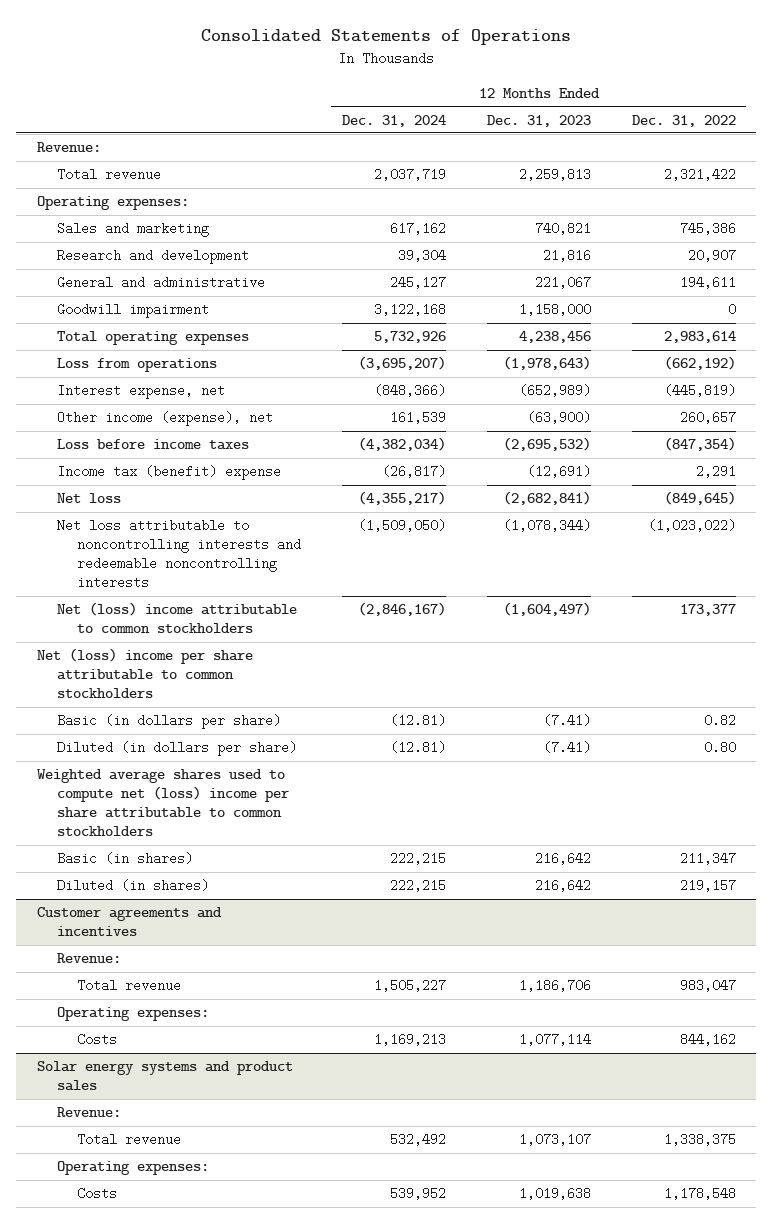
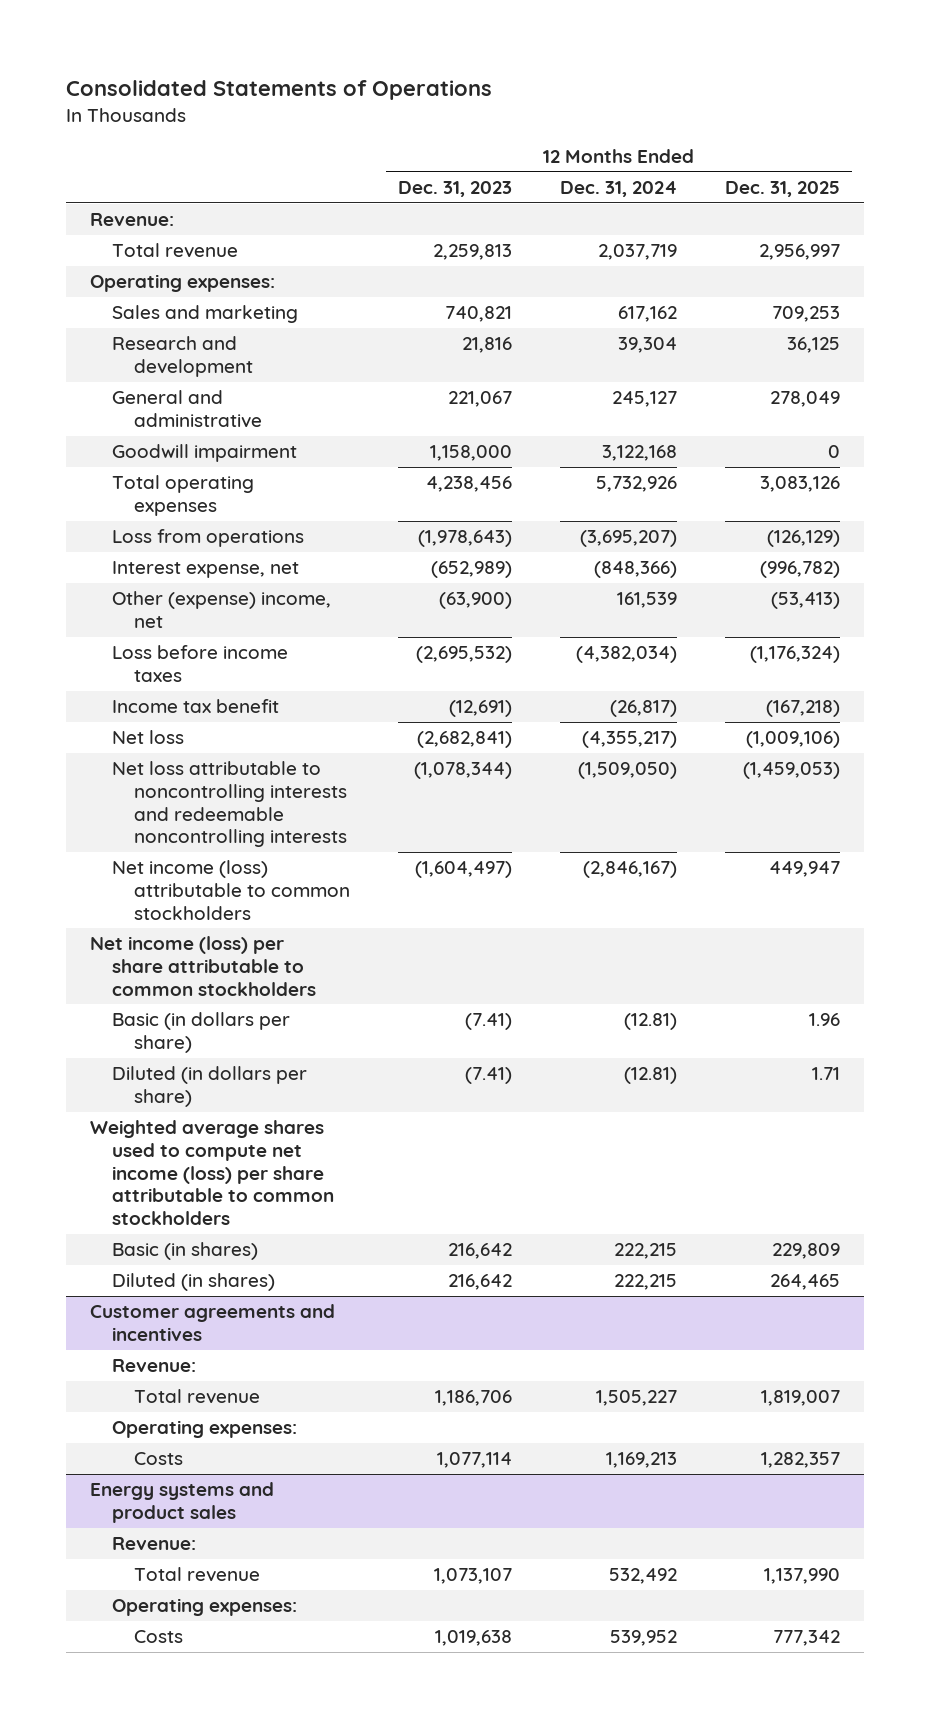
- | 12 Months Ended Dec. 31, 2024 | 12 Months Ended Dec. 31, 2023 | 12 Months Ended Dec. 31, 2022
+ | 12 Months Ended Dec. 31, 2023 | 12 Months Ended Dec. 31, 2024 | 12 Months Ended Dec. 31, 2025
- Other income (expense), net | 161,539 | (63,900) | 260,657
+ Other (expense) income, net | (63,900) | 161,539 | (53,413)
- Income tax (benefit) expense | (26,817) | (12,691) | 2,291
+ Income tax benefit | (12,691) | (26,817) | (167,218)
- Net (loss) income attributable to common stockholders | (2,846,167) | (1,604,497) | 173,377
- Net (loss) income per share attributable to common stockholders
+ Net income (loss) attributable to common stockholders | (1,604,497) | (2,846,167) | 449,947
+ Net income (loss) per share attributable to common stockholders
- Weighted average shares used to compute net (loss) income per share attributable to common stockholders
+ Weighted average shares used to compute net income (loss) per share attributable to common stockholders
- Solar energy systems and product sales
+ Energy systems and product sales

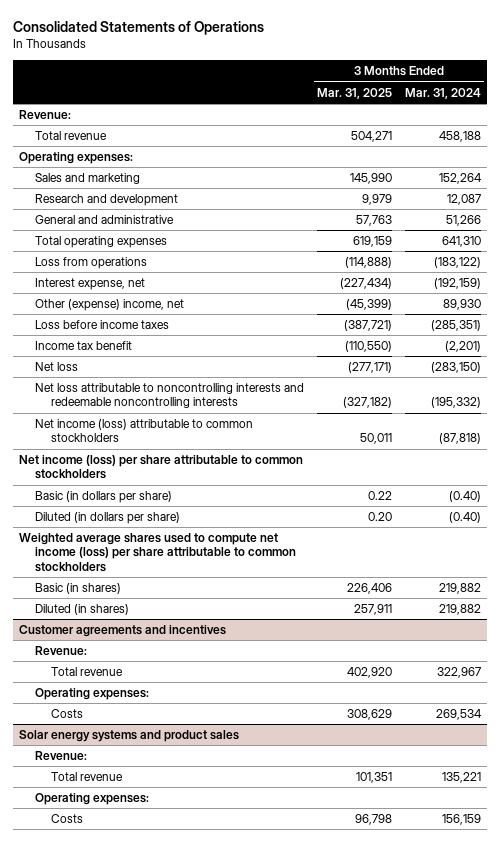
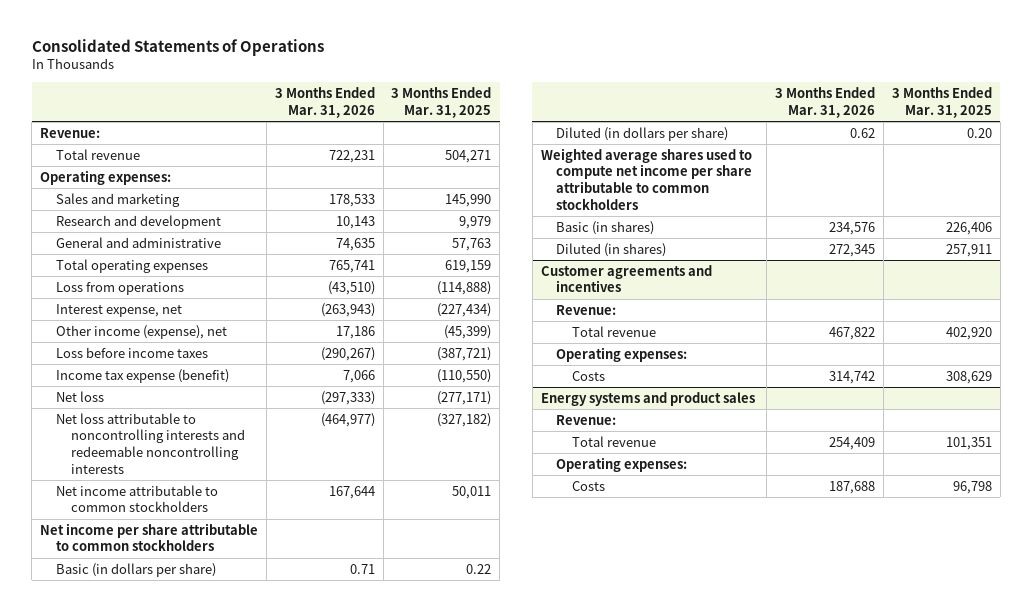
- | 3 Months Ended Mar. 31, 2025 | 3 Months Ended Mar. 31, 2024
+ | 3 Months Ended Mar. 31, 2026 | 3 Months Ended Mar. 31, 2025
- Other (expense) income, net | (45,399) | 89,930
+ Other income (expense), net | 17,186 | (45,399)
- Income tax benefit | (110,550) | (2,201)
+ Income tax expense (benefit) | 7,066 | (110,550)
- Net income (loss) attributable to common stockholders | 50,011 | (87,818)
- Net income (loss) per share attributable to common stockholders
+ Net income attributable to common stockholders | 167,644 | 50,011
+ Net income per share attributable to common stockholders
- Weighted average shares used to compute net income (loss) per share attributable to common stockholders
+ Weighted average shares used to compute net income per share attributable to common stockholders
- Solar energy systems and product sales
+ Energy systems and product sales

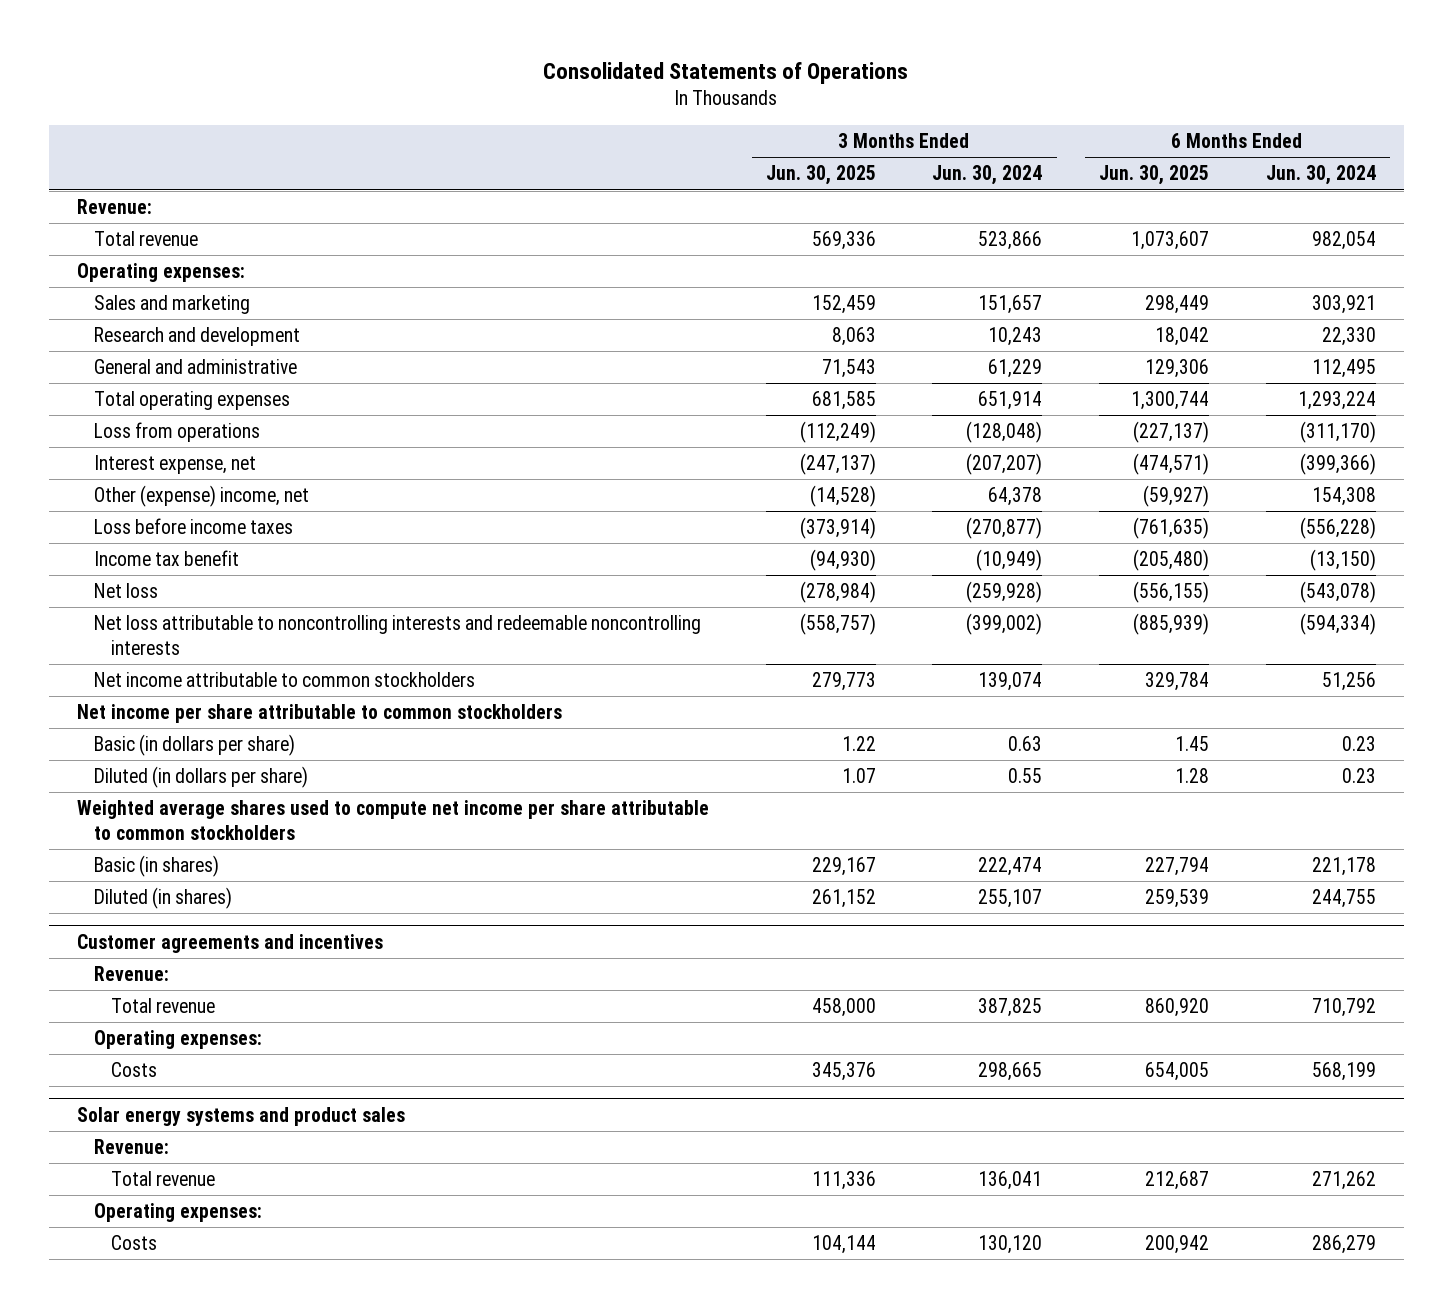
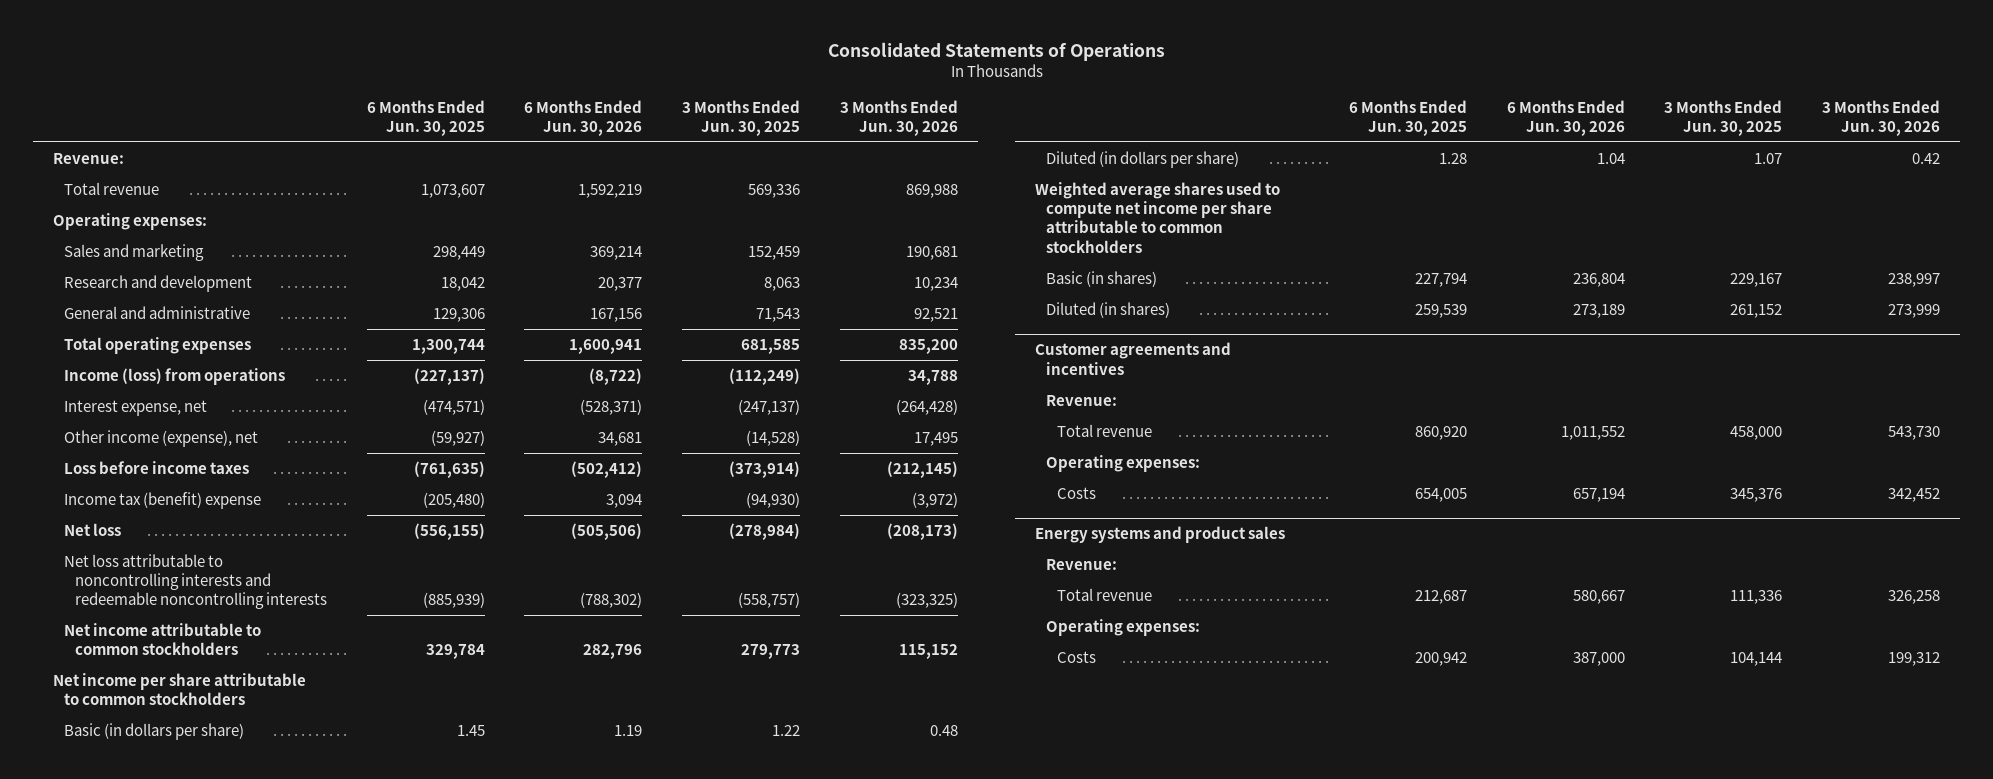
- | 3 Months Ended Jun. 30, 2025 | 3 Months Ended Jun. 30, 2024 | 6 Months Ended Jun. 30, 2025 | 6 Months Ended Jun. 30, 2024
+ | 6 Months Ended Jun. 30, 2025 | 6 Months Ended Jun. 30, 2026 | 3 Months Ended Jun. 30, 2025 | 3 Months Ended Jun. 30, 2026
- Loss from operations | (112,249) | (128,048) | (227,137) | (311,170)
+ Income (loss) from operations | (227,137) | (8,722) | (112,249) | 34,788
- Other (expense) income, net | (14,528) | 64,378 | (59,927) | 154,308
+ Other income (expense), net | (59,927) | 34,681 | (14,528) | 17,495
- Income tax benefit | (94,930) | (10,949) | (205,480) | (13,150)
+ Income tax (benefit) expense | (205,480) | 3,094 | (94,930) | (3,972)
- Solar energy systems and product sales
+ Energy systems and product sales

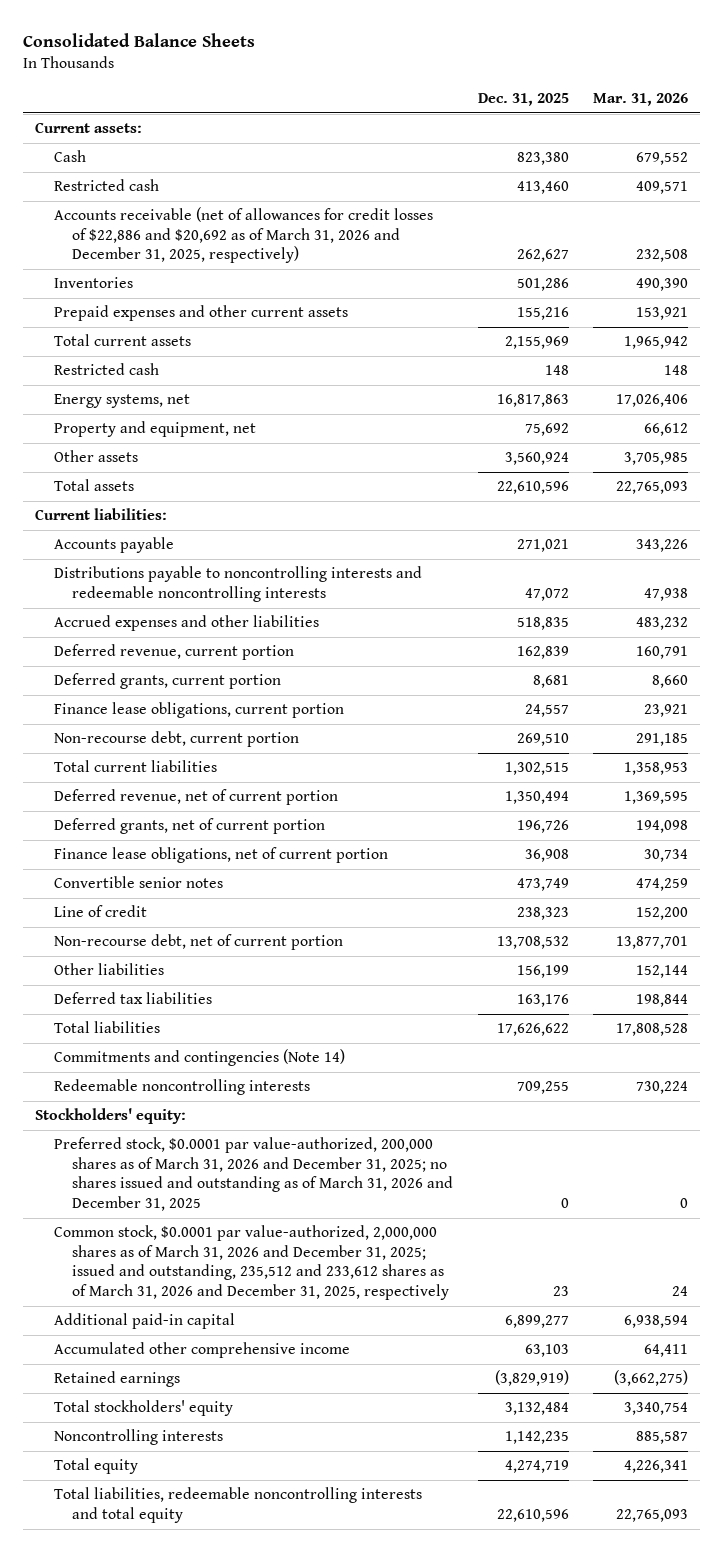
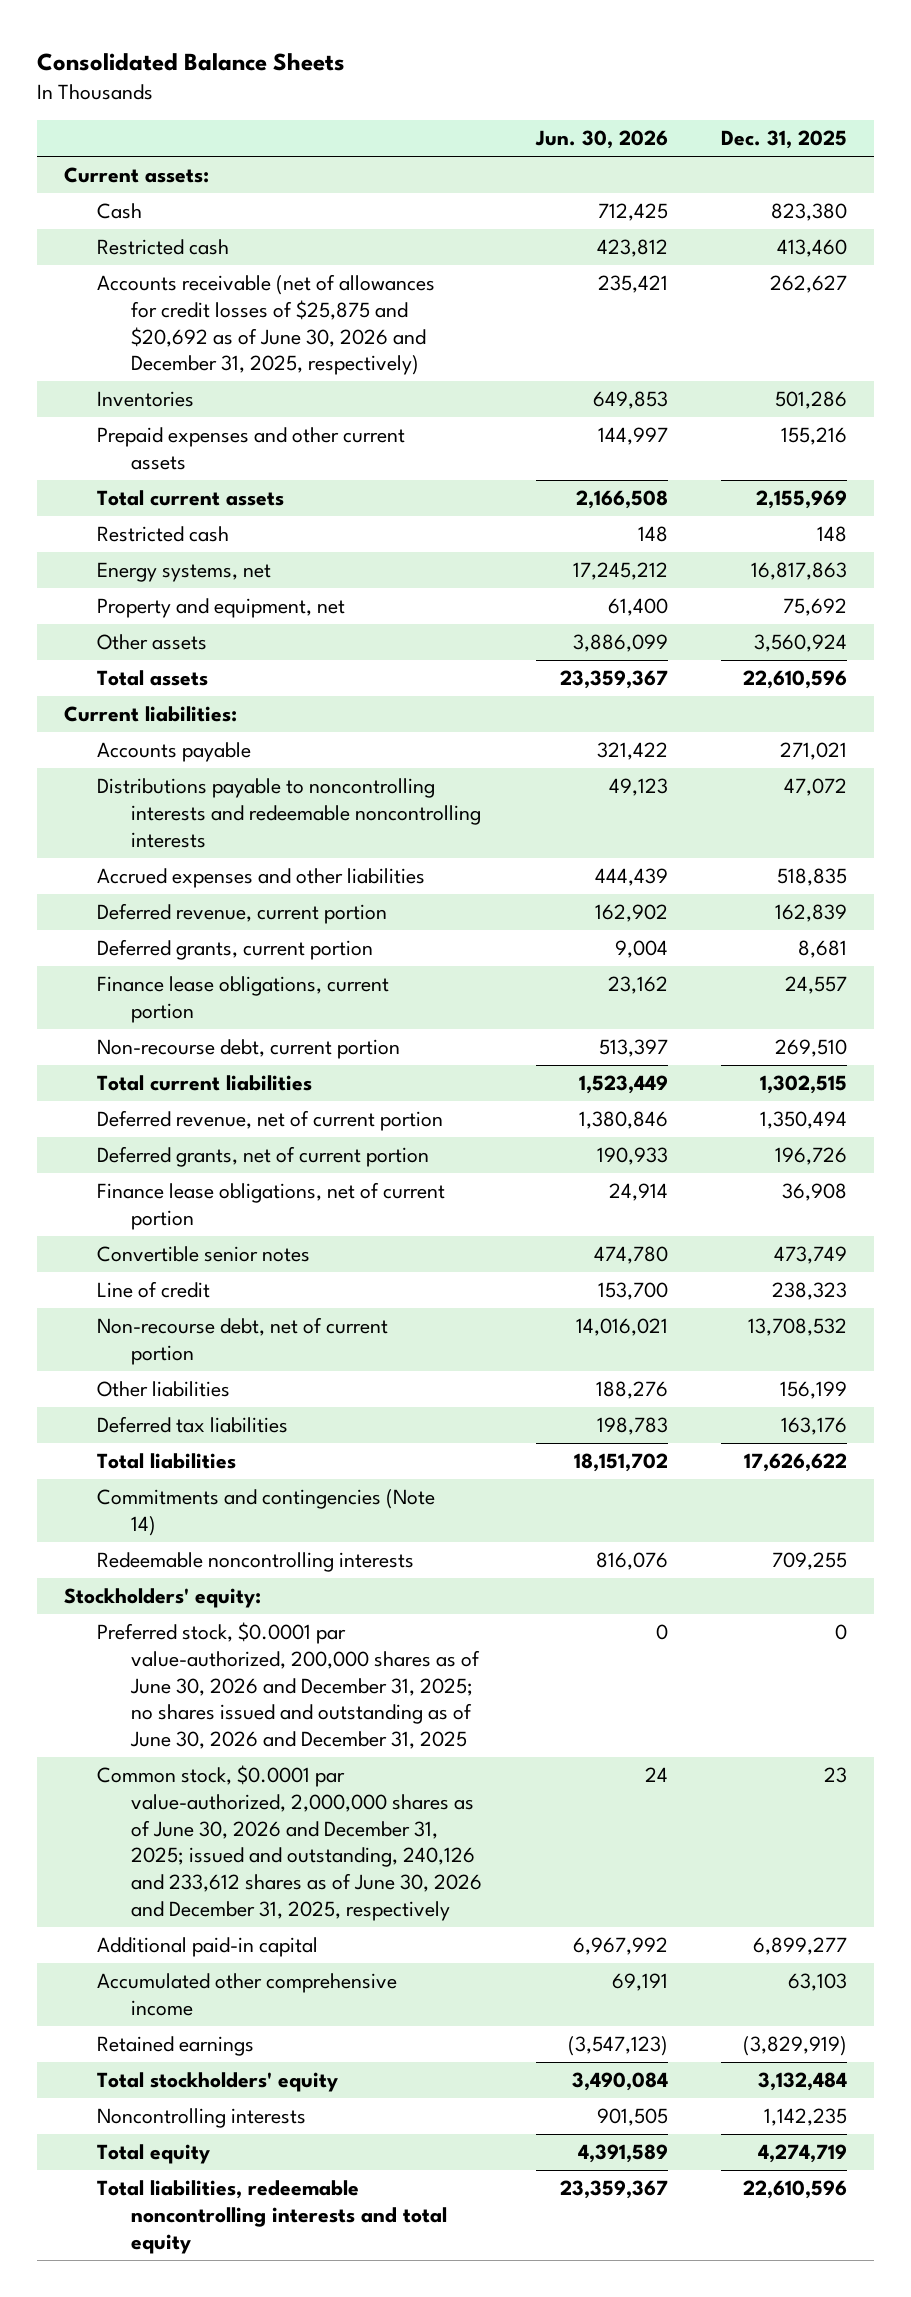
- | Dec. 31, 2025 | Mar. 31, 2026
+ | Jun. 30, 2026 | Dec. 31, 2025
- Accounts receivable (net of allowances for credit losses of $22,886 and $20,692 as of March 31, 2026 and December 31, 2025, respectively) | 262,627 | 232,508
+ Accounts receivable (net of allowances for credit losses of $25,875 and $20,692 as of June 30, 2026 and December 31, 2025, respectively) | 235,421 | 262,627
- Preferred stock, $0.0001 par value-authorized, 200,000 shares as of March 31, 2026 and December 31, 2025; no shares issued and outstanding as of March 31, 2026 and December 31, 2025 | 0 | 0
- Common stock, $0.0001 par value-authorized, 2,000,000 shares as of March 31, 2026 and December 31, 2025; issued and outstanding, 235,512 and 233,612 shares as of March 31, 2026 and December 31, 2025, respectively | 23 | 24
+ Preferred stock, $0.0001 par value-authorized, 200,000 shares as of June 30, 2026 and December 31, 2025; no shares issued and outstanding as of June 30, 2026 and December 31, 2025 | 0 | 0
+ Common stock, $0.0001 par value-authorized, 2,000,000 shares as of June 30, 2026 and December 31, 2025; issued and outstanding, 240,126 and 233,612 shares as of June 30, 2026 and December 31, 2025, respectively | 24 | 23

